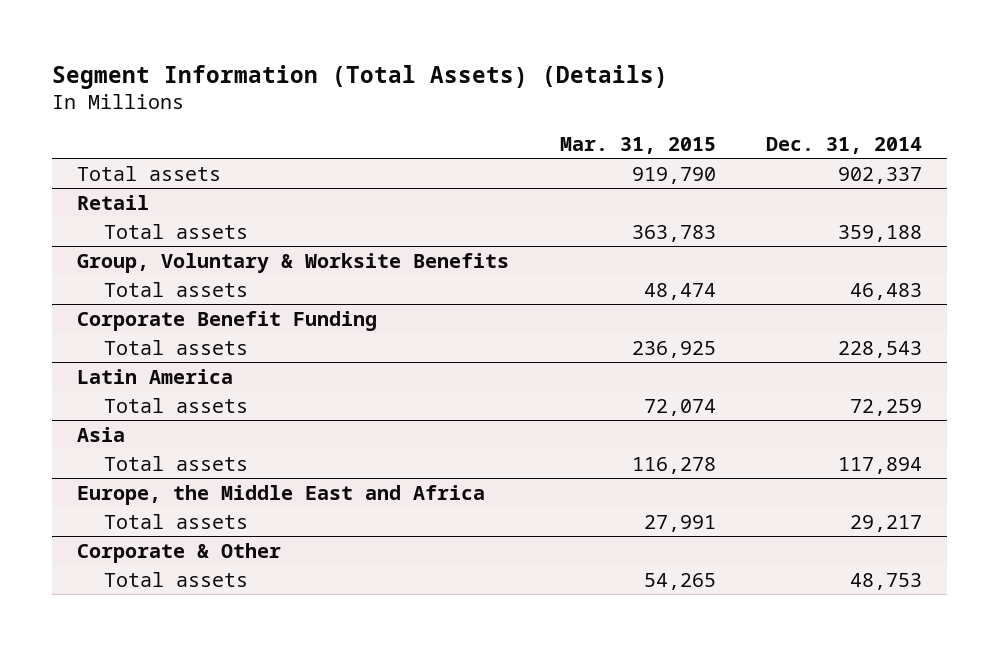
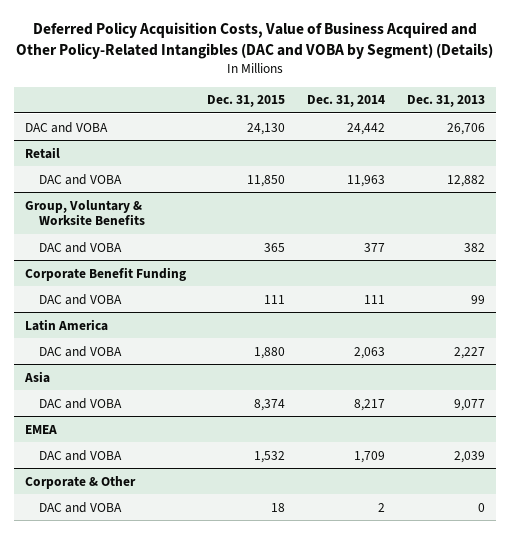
- Segment Information (Total Assets) (Details)
+ Deferred Policy Acquisition Costs, Value of Business Acquired and Other Policy-Related Intangibles (DAC and VOBA by Segment) (Details)
- | Mar. 31, 2015 | Dec. 31, 2014
+ | Dec. 31, 2015 | Dec. 31, 2014 | Dec. 31, 2013
- Total assets | 919,790 | 902,337
+ DAC and VOBA | 24,130 | 24,442 | 26,706
@ Retail
- Total assets | 363,783 | 359,188
+ DAC and VOBA | 11,850 | 11,963 | 12,882
@ Group, Voluntary & Worksite Benefits
- Total assets | 48,474 | 46,483
+ DAC and VOBA | 365 | 377 | 382
@ Corporate Benefit Funding
- Total assets | 236,925 | 228,543
+ DAC and VOBA | 111 | 111 | 99
@ Latin America
- Total assets | 72,074 | 72,259
+ DAC and VOBA | 1,880 | 2,063 | 2,227
@ Asia
- Total assets | 116,278 | 117,894
- Europe, the Middle East and Africa
- Total assets | 27,991 | 29,217
@ Asia
+ DAC and VOBA | 8,374 | 8,217 | 9,077
+ EMEA
+ DAC and VOBA | 1,532 | 1,709 | 2,039
@ Corporate & Other
- Total assets | 54,265 | 48,753
+ DAC and VOBA | 18 | 2 | 0

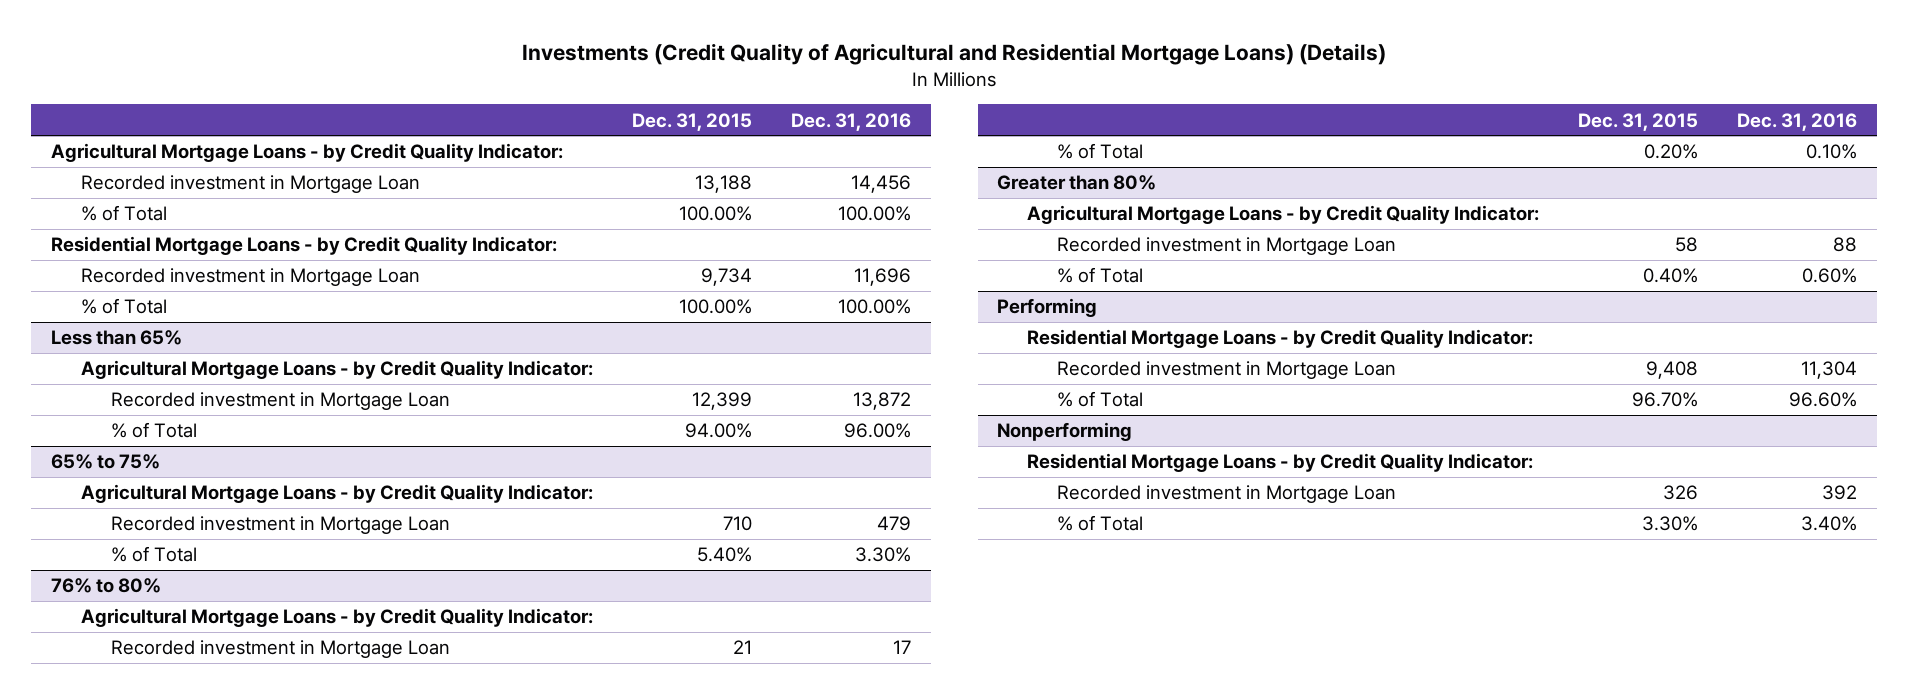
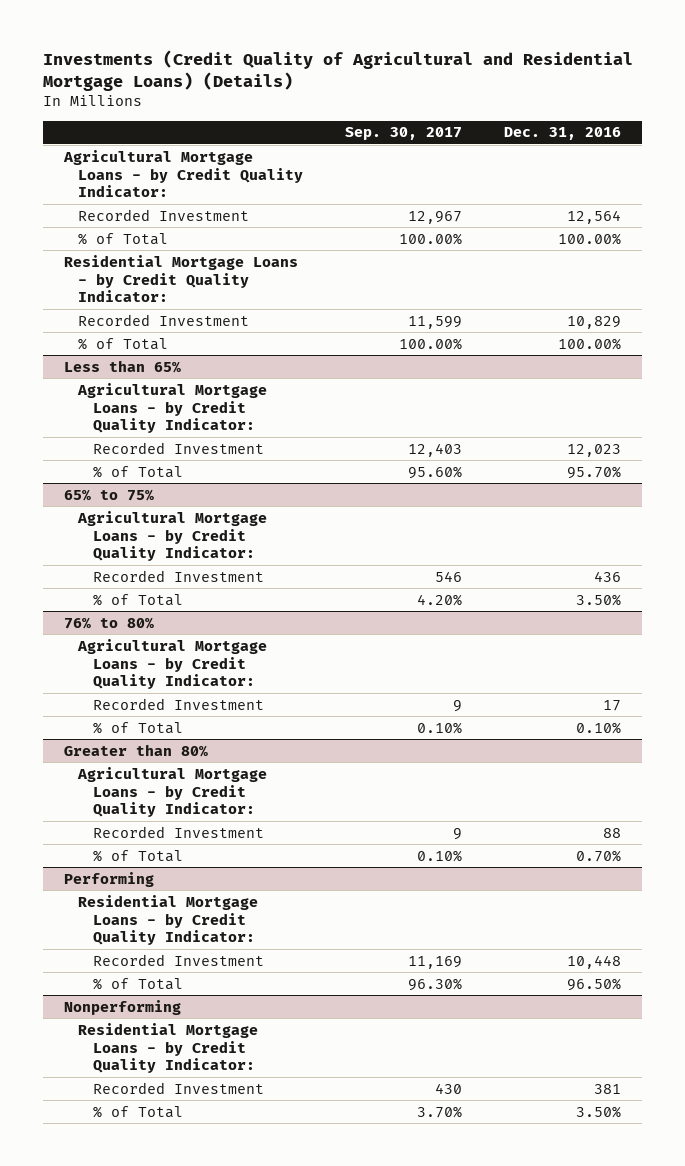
- | Dec. 31, 2015 | Dec. 31, 2016
+ | Sep. 30, 2017 | Dec. 31, 2016
- Recorded investment in Mortgage Loan | 13,188 | 14,456
+ Recorded Investment | 12,967 | 12,564
- Recorded investment in Mortgage Loan | 9,734 | 11,696
+ Recorded Investment | 11,599 | 10,829
@ Less than 65%
- Recorded investment in Mortgage Loan | 12,399 | 13,872
- % of Total | 94.00% | 96.00%
+ Recorded Investment | 12,403 | 12,023
+ % of Total | 95.60% | 95.70%
@ 65% to 75%
- Recorded investment in Mortgage Loan | 710 | 479
- % of Total | 5.40% | 3.30%
+ Recorded Investment | 546 | 436
+ % of Total | 4.20% | 3.50%
@ 76% to 80%
- Recorded investment in Mortgage Loan | 21 | 17
+ Recorded Investment | 9 | 17
@ Greater than 80%
- Recorded investment in Mortgage Loan | 58 | 88
- % of Total | 0.40% | 0.60%
+ Recorded Investment | 9 | 88
+ % of Total | 0.10% | 0.70%
@ Performing
- Recorded investment in Mortgage Loan | 9,408 | 11,304
- % of Total | 96.70% | 96.60%
+ Recorded Investment | 11,169 | 10,448
+ % of Total | 96.30% | 96.50%
@ Nonperforming
- Recorded investment in Mortgage Loan | 326 | 392
- % of Total | 3.30% | 3.40%
+ Recorded Investment | 430 | 381
+ % of Total | 3.70% | 3.50%

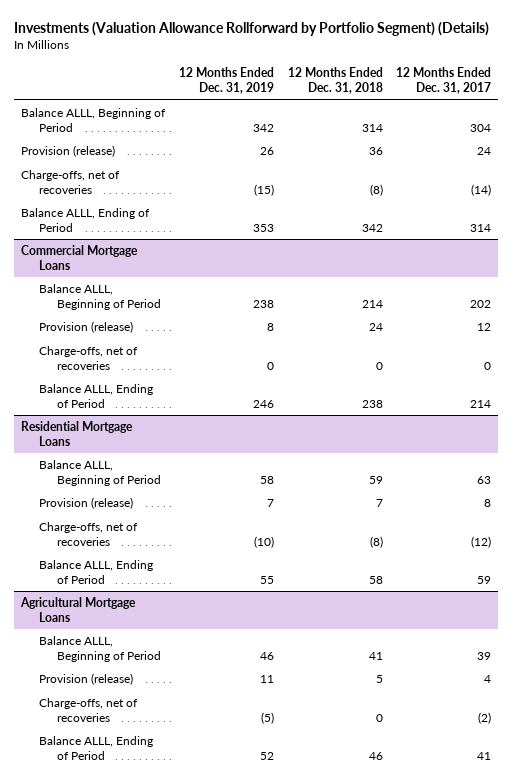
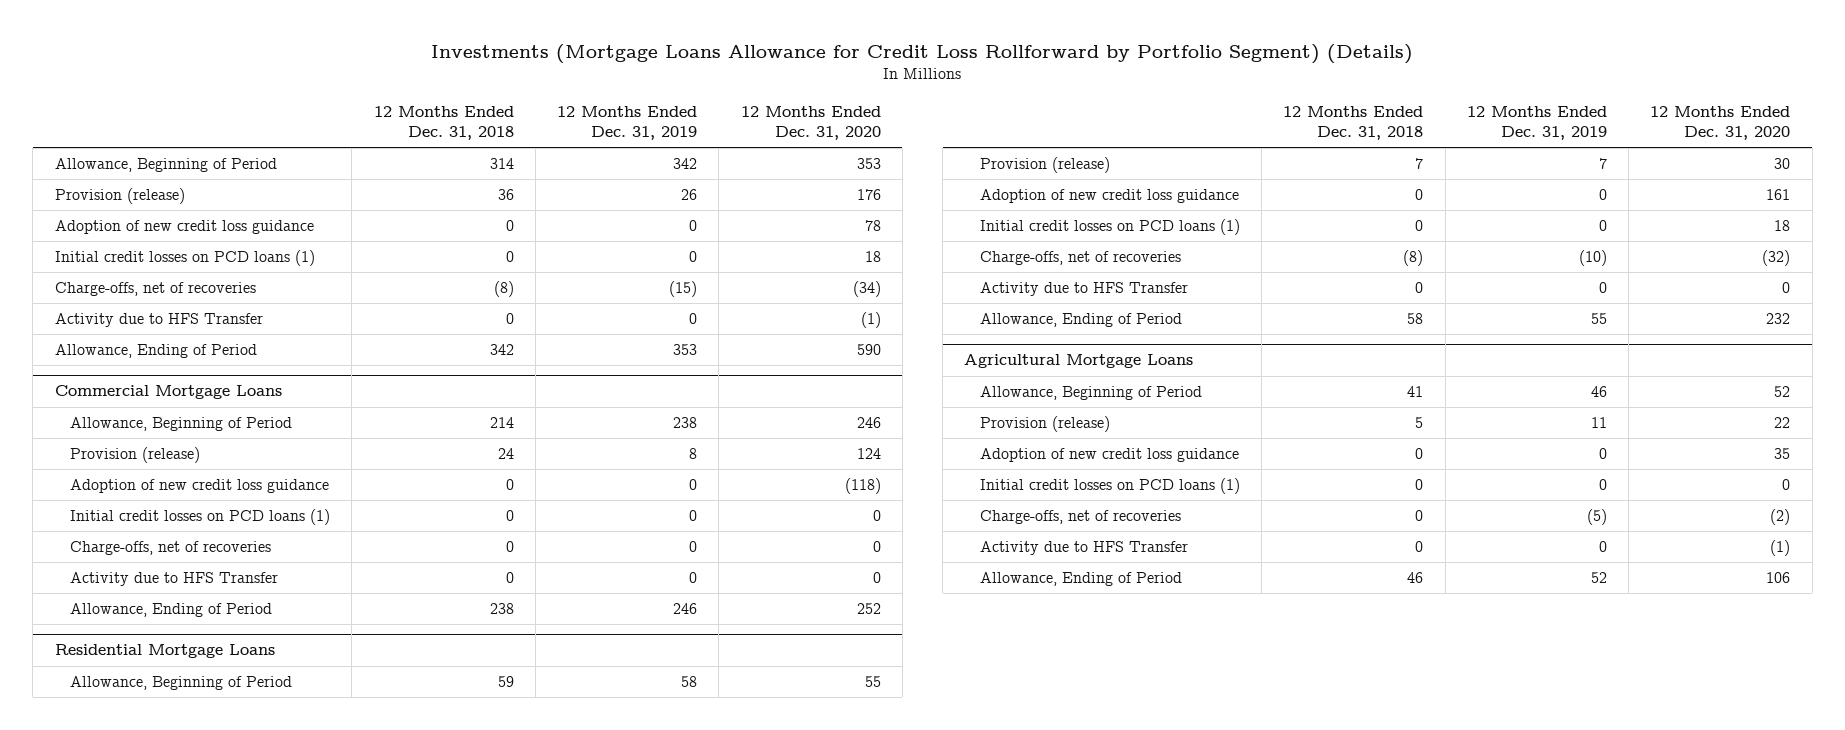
- Investments (Valuation Allowance Rollforward by Portfolio Segment) (Details)
+ Investments (Mortgage Loans Allowance for Credit Loss Rollforward by Portfolio Segment) (Details)
- | 12 Months Ended Dec. 31, 2019 | 12 Months Ended Dec. 31, 2018 | 12 Months Ended Dec. 31, 2017
+ | 12 Months Ended Dec. 31, 2018 | 12 Months Ended Dec. 31, 2019 | 12 Months Ended Dec. 31, 2020
- Balance ALLL, Beginning of Period | 342 | 314 | 304
+ Allowance, Beginning of Period | 314 | 342 | 353
+ Adoption of new credit loss guidance | 0 | 0 | 78
+ Initial credit losses on PCD loans (1) | 0 | 0 | 18
- Balance ALLL, Ending of Period | 353 | 342 | 314
+ Activity due to HFS Transfer | 0 | 0 | (1)
+ Allowance, Ending of Period | 342 | 353 | 590
@ Commercial Mortgage Loans
- Balance ALLL, Beginning of Period | 238 | 214 | 202
+ Allowance, Beginning of Period | 214 | 238 | 246
+ Adoption of new credit loss guidance | 0 | 0 | (118)
+ Initial credit losses on PCD loans (1) | 0 | 0 | 0
- Balance ALLL, Ending of Period | 246 | 238 | 214
+ Activity due to HFS Transfer | 0 | 0 | 0
+ Allowance, Ending of Period | 238 | 246 | 252
@ Residential Mortgage Loans
- Balance ALLL, Beginning of Period | 58 | 59 | 63
+ Allowance, Beginning of Period | 59 | 58 | 55
+ Adoption of new credit loss guidance | 0 | 0 | 161
+ Initial credit losses on PCD loans (1) | 0 | 0 | 18
- Balance ALLL, Ending of Period | 55 | 58 | 59
+ Activity due to HFS Transfer | 0 | 0 | 0
+ Allowance, Ending of Period | 58 | 55 | 232
@ Agricultural Mortgage Loans
- Balance ALLL, Beginning of Period | 46 | 41 | 39
+ Allowance, Beginning of Period | 41 | 46 | 52
+ Adoption of new credit loss guidance | 0 | 0 | 35
+ Initial credit losses on PCD loans (1) | 0 | 0 | 0
- Balance ALLL, Ending of Period | 52 | 46 | 41
+ Activity due to HFS Transfer | 0 | 0 | (1)
+ Allowance, Ending of Period | 46 | 52 | 106

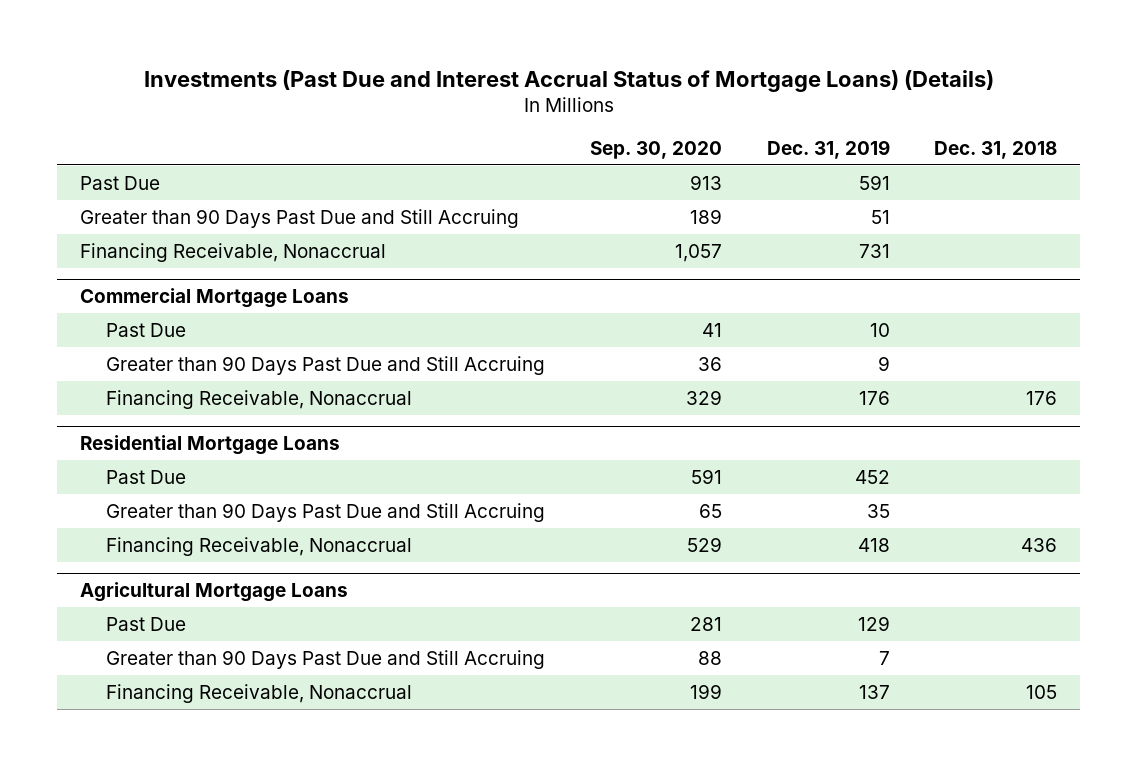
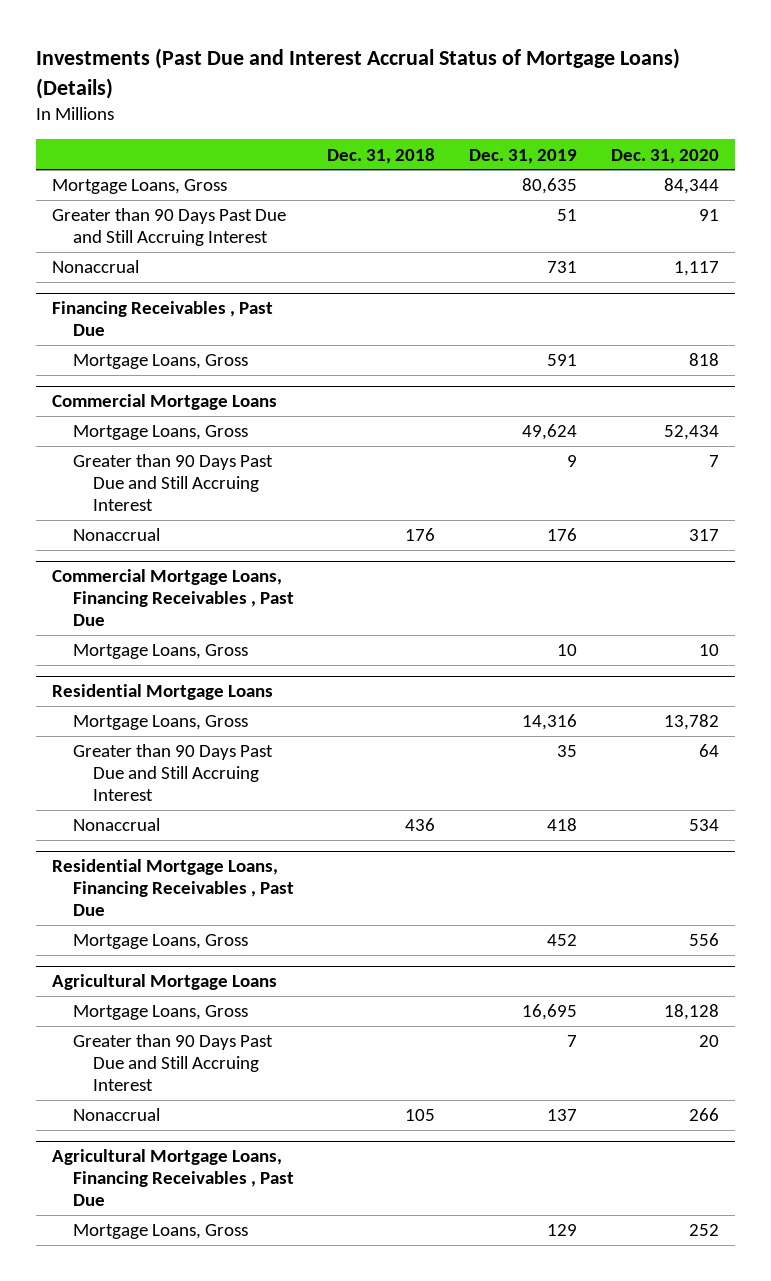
- | Sep. 30, 2020 | Dec. 31, 2019 | Dec. 31, 2018
+ | Dec. 31, 2018 | Dec. 31, 2019 | Dec. 31, 2020
- Past Due | 913 | 591 |
- Greater than 90 Days Past Due and Still Accruing | 189 | 51 |
- Financing Receivable, Nonaccrual | 1,057 | 731 |
+ Mortgage Loans, Gross | | 80,635 | 84,344
+ Greater than 90 Days Past Due and Still Accruing Interest | | 51 | 91
+ Nonaccrual | | 731 | 1,117
+ Financing Receivables , Past Due
+ Mortgage Loans, Gross | | 591 | 818
@ Commercial Mortgage Loans
- Past Due | 41 | 10 |
- Greater than 90 Days Past Due and Still Accruing | 36 | 9 |
- Financing Receivable, Nonaccrual | 329 | 176 | 176
+ Mortgage Loans, Gross | | 49,624 | 52,434
+ Greater than 90 Days Past Due and Still Accruing Interest | | 9 | 7
+ Nonaccrual | 176 | 176 | 317
+ Commercial Mortgage Loans, Financing Receivables , Past Due
+ Mortgage Loans, Gross | | 10 | 10
@ Residential Mortgage Loans
- Past Due | 591 | 452 |
- Greater than 90 Days Past Due and Still Accruing | 65 | 35 |
- Financing Receivable, Nonaccrual | 529 | 418 | 436
+ Mortgage Loans, Gross | | 14,316 | 13,782
+ Greater than 90 Days Past Due and Still Accruing Interest | | 35 | 64
+ Nonaccrual | 436 | 418 | 534
+ Residential Mortgage Loans, Financing Receivables , Past Due
+ Mortgage Loans, Gross | | 452 | 556
@ Agricultural Mortgage Loans
- Past Due | 281 | 129 |
- Greater than 90 Days Past Due and Still Accruing | 88 | 7 |
- Financing Receivable, Nonaccrual | 199 | 137 | 105
+ Mortgage Loans, Gross | | 16,695 | 18,128
+ Greater than 90 Days Past Due and Still Accruing Interest | | 7 | 20
+ Nonaccrual | 105 | 137 | 266
+ Agricultural Mortgage Loans, Financing Receivables , Past Due
+ Mortgage Loans, Gross | | 129 | 252

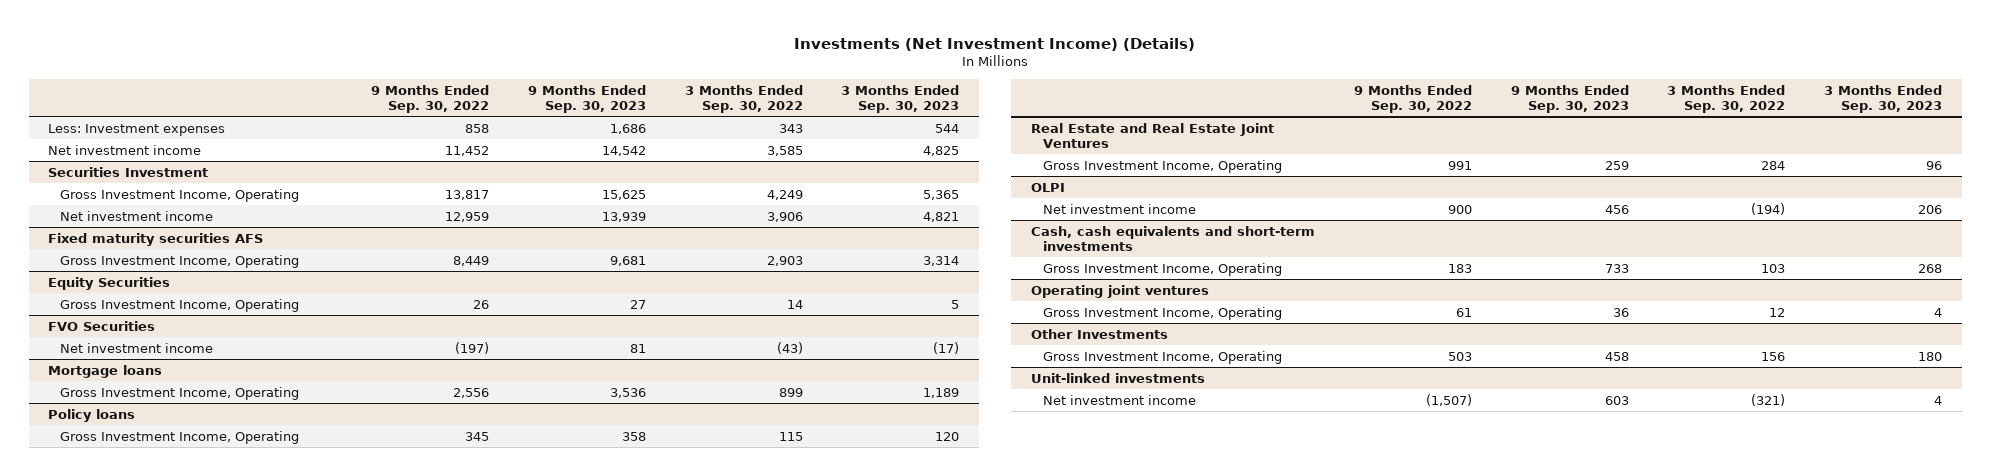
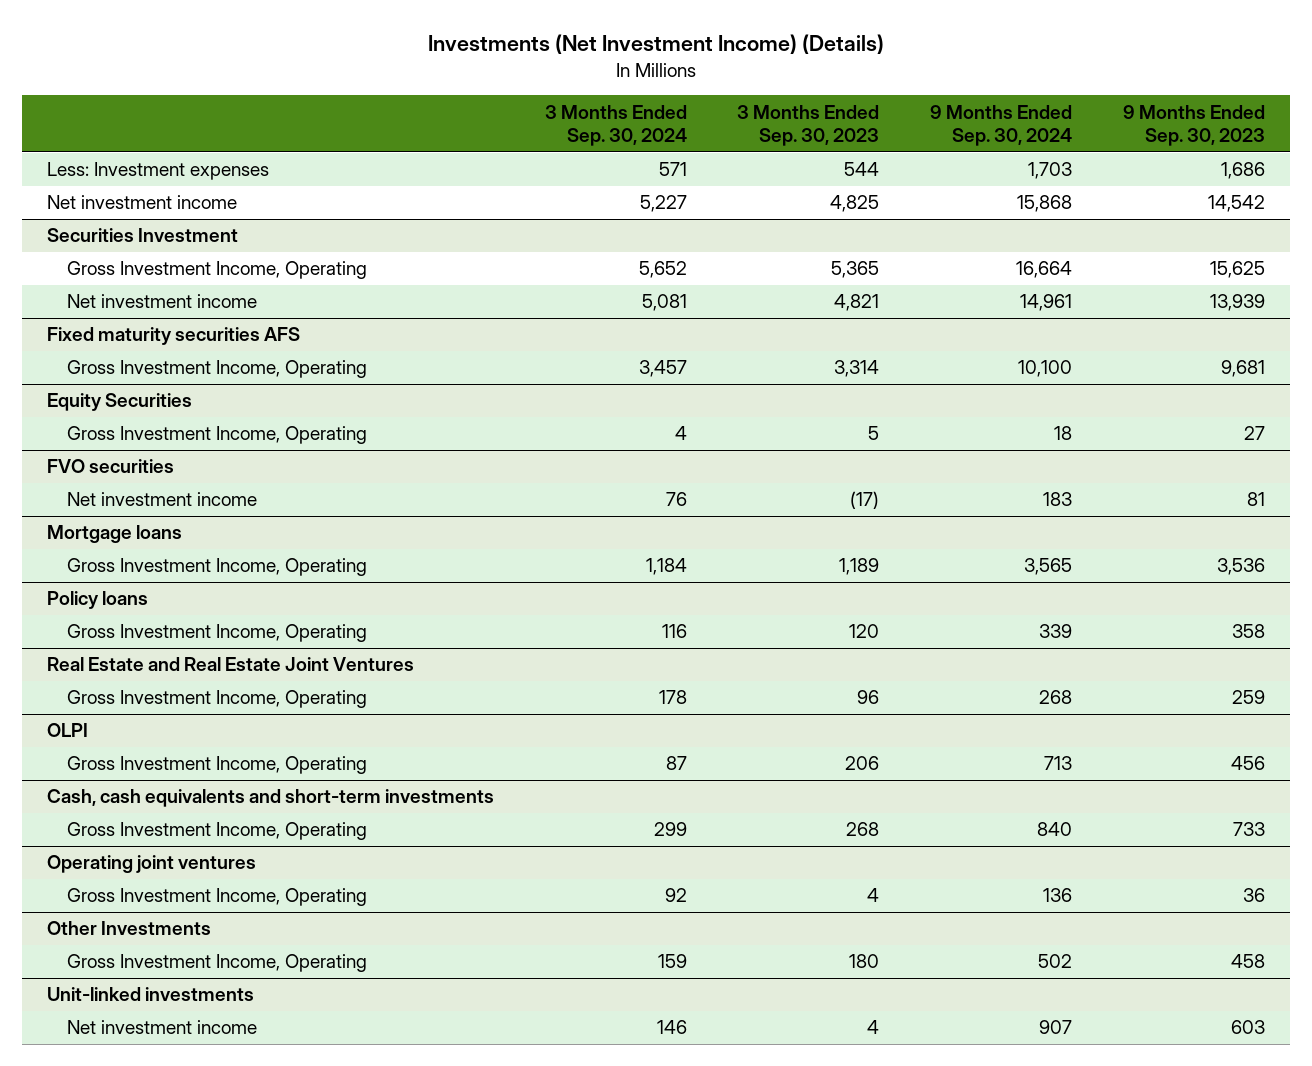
- | 9 Months Ended Sep. 30, 2022 | 9 Months Ended Sep. 30, 2023 | 3 Months Ended Sep. 30, 2022 | 3 Months Ended Sep. 30, 2023
+ | 3 Months Ended Sep. 30, 2024 | 3 Months Ended Sep. 30, 2023 | 9 Months Ended Sep. 30, 2024 | 9 Months Ended Sep. 30, 2023
- FVO Securities
+ FVO securities
@ OLPI
- Net investment income | 900 | 456 | (194) | 206
+ Gross Investment Income, Operating | 87 | 206 | 713 | 456

